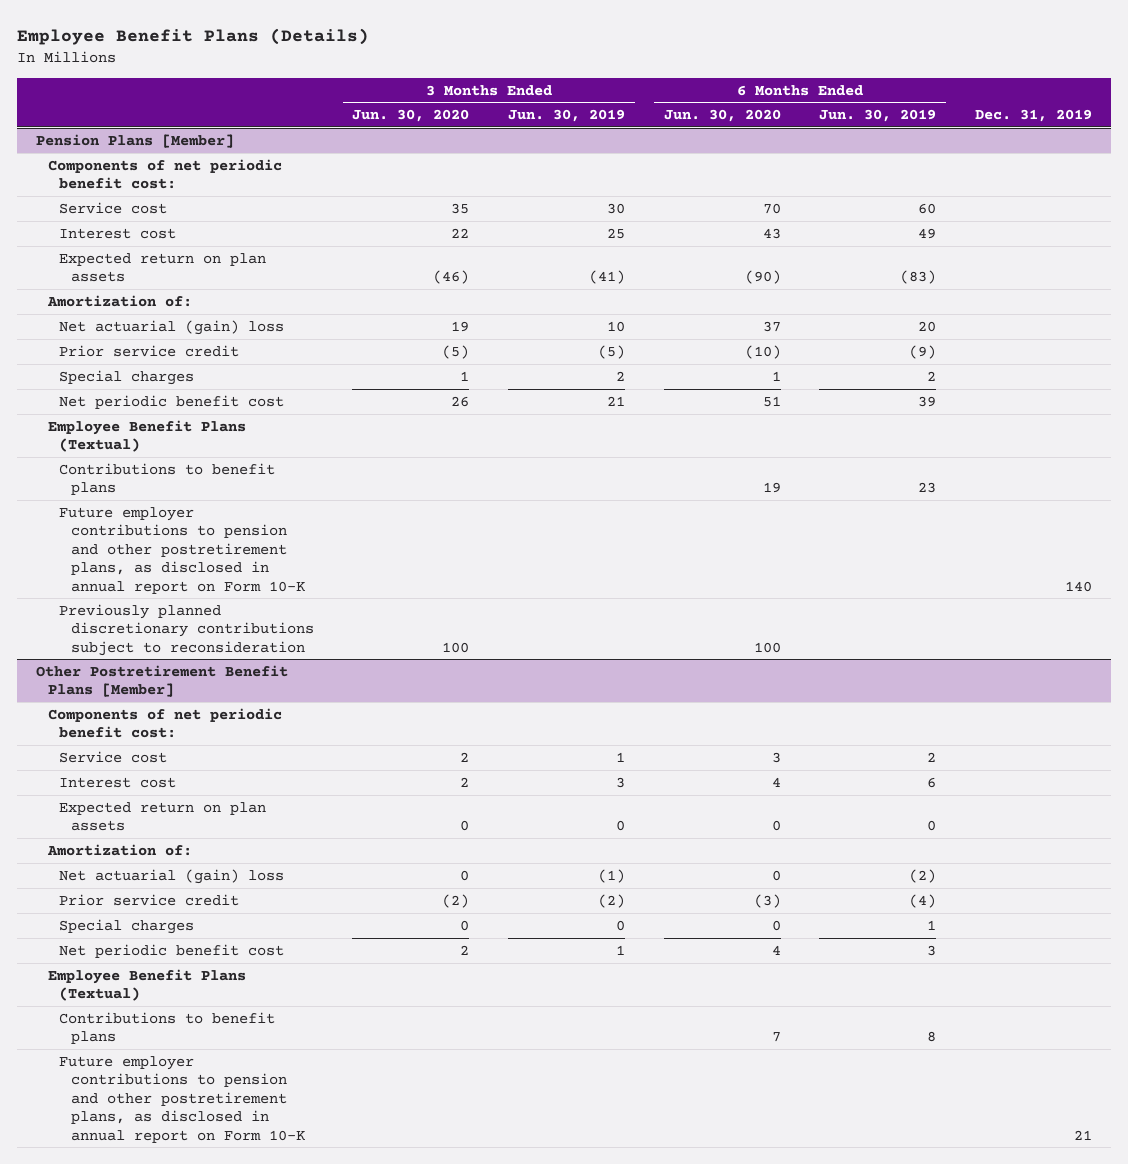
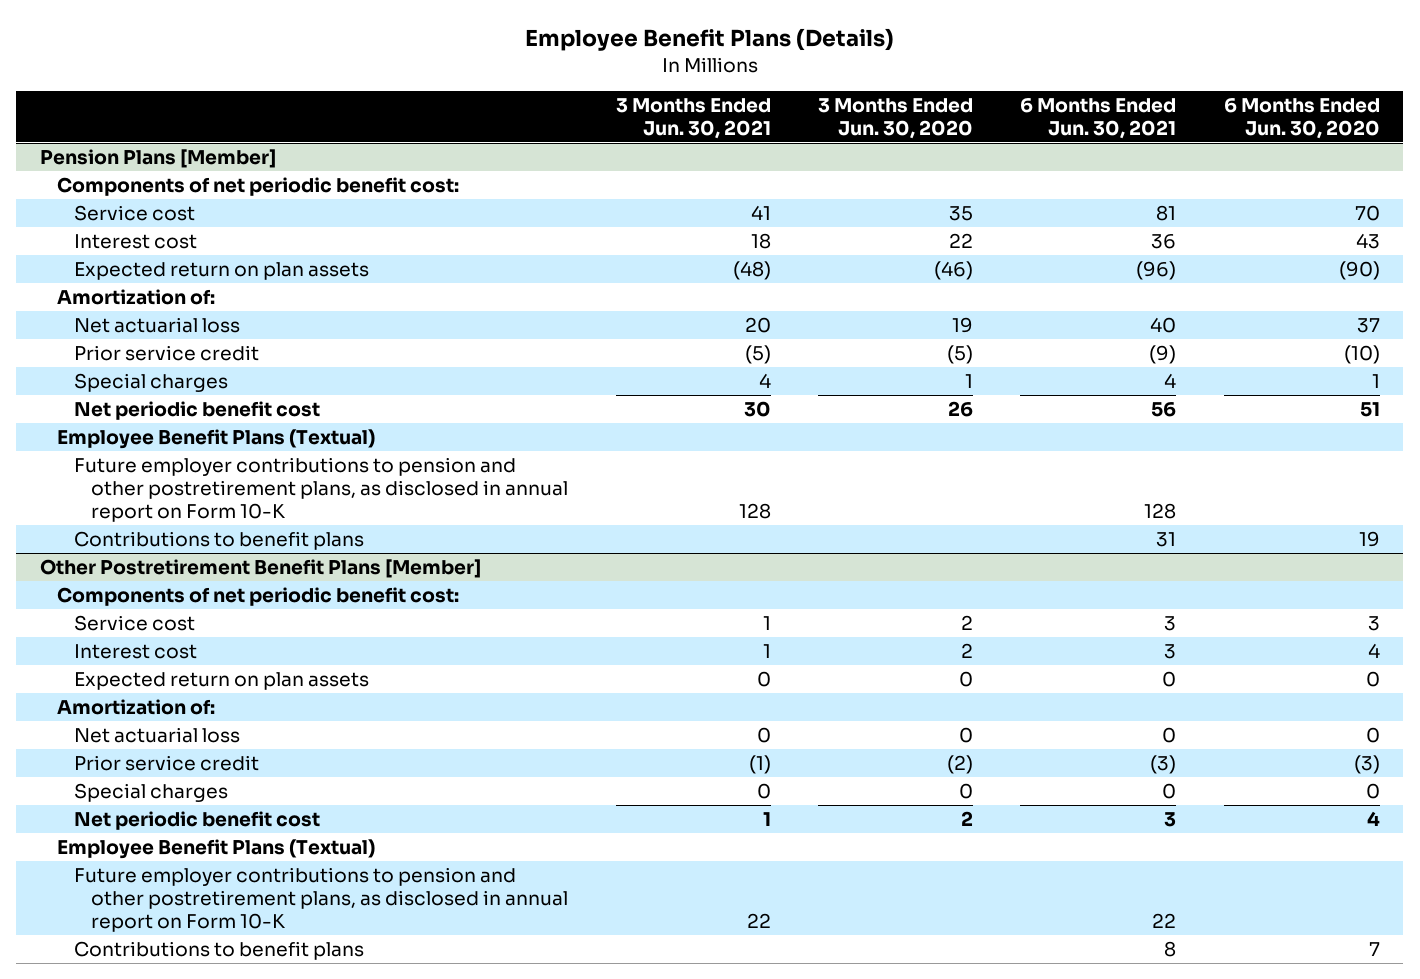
- | 3 Months Ended Jun. 30, 2020 | 3 Months Ended Jun. 30, 2019 | 6 Months Ended Jun. 30, 2020 | 6 Months Ended Jun. 30, 2019 | Dec. 31, 2019
+ | 3 Months Ended Jun. 30, 2021 | 3 Months Ended Jun. 30, 2020 | 6 Months Ended Jun. 30, 2021 | 6 Months Ended Jun. 30, 2020
@ Pension Plans [Member]
- Net actuarial (gain) loss | 19 | 10 | 37 | 20 |
+ Net actuarial loss | 20 | 19 | 40 | 37
- Previously planned discretionary contributions subject to reconsideration | 100 | | 100 | |
moved down: Contributions to benefit plans | | | 31 | 19
@ Other Postretirement Benefit Plans [Member]
- Net actuarial (gain) loss | 0 | (1) | 0 | (2) |
+ Net actuarial loss | 0 | 0 | 0 | 0
moved down: Contributions to benefit plans | | | 8 | 7

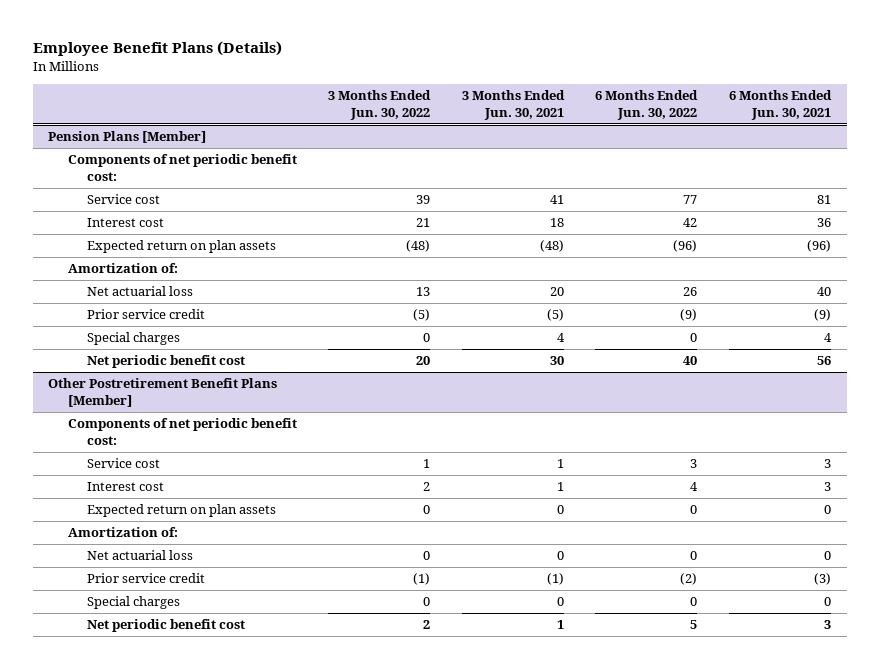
- | 3 Months Ended Jun. 30, 2021 | 3 Months Ended Jun. 30, 2020 | 6 Months Ended Jun. 30, 2021 | 6 Months Ended Jun. 30, 2020
+ | 3 Months Ended Jun. 30, 2022 | 3 Months Ended Jun. 30, 2021 | 6 Months Ended Jun. 30, 2022 | 6 Months Ended Jun. 30, 2021
@ Pension Plans [Member]
- Employee Benefit Plans (Textual)
- Future employer contributions to pension and other postretirement plans, as disclosed in annual report on Form 10-K | 128 | | 128 |
- Contributions to benefit plans | | | 31 | 19
@ Other Postretirement Benefit Plans [Member]
- Employee Benefit Plans (Textual)
- Future employer contributions to pension and other postretirement plans, as disclosed in annual report on Form 10-K | 22 | | 22 |
- Contributions to benefit plans | | | 8 | 7

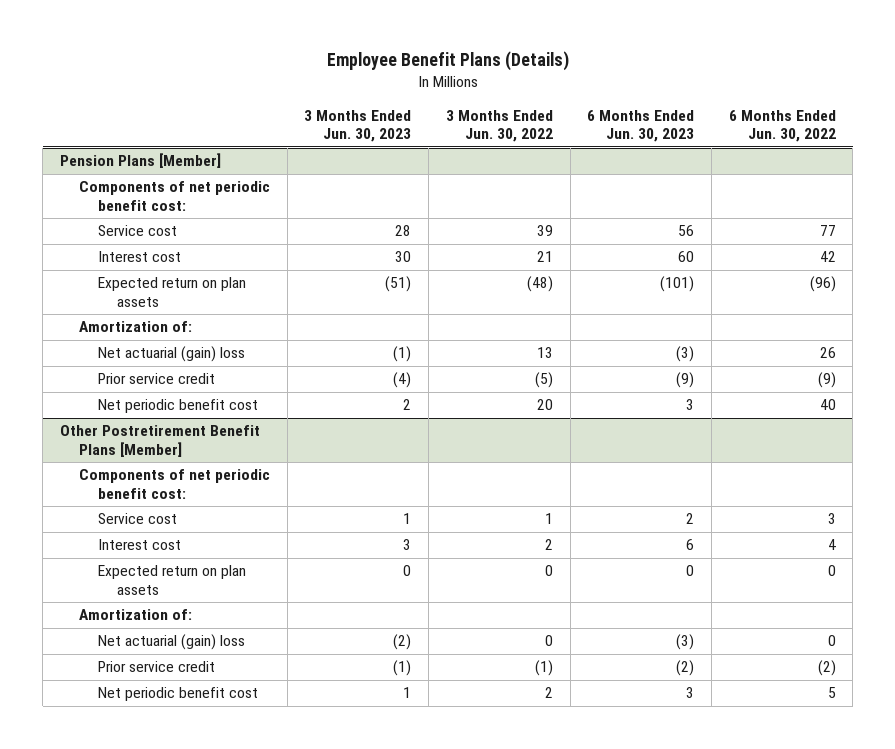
- | 3 Months Ended Jun. 30, 2022 | 3 Months Ended Jun. 30, 2021 | 6 Months Ended Jun. 30, 2022 | 6 Months Ended Jun. 30, 2021
+ | 3 Months Ended Jun. 30, 2023 | 3 Months Ended Jun. 30, 2022 | 6 Months Ended Jun. 30, 2023 | 6 Months Ended Jun. 30, 2022
@ Pension Plans [Member]
- Net actuarial loss | 13 | 20 | 26 | 40
+ Net actuarial (gain) loss | (1) | 13 | (3) | 26
- Special charges | 0 | 4 | 0 | 4
@ Other Postretirement Benefit Plans [Member]
- Net actuarial loss | 0 | 0 | 0 | 0
+ Net actuarial (gain) loss | (2) | 0 | (3) | 0
- Special charges | 0 | 0 | 0 | 0

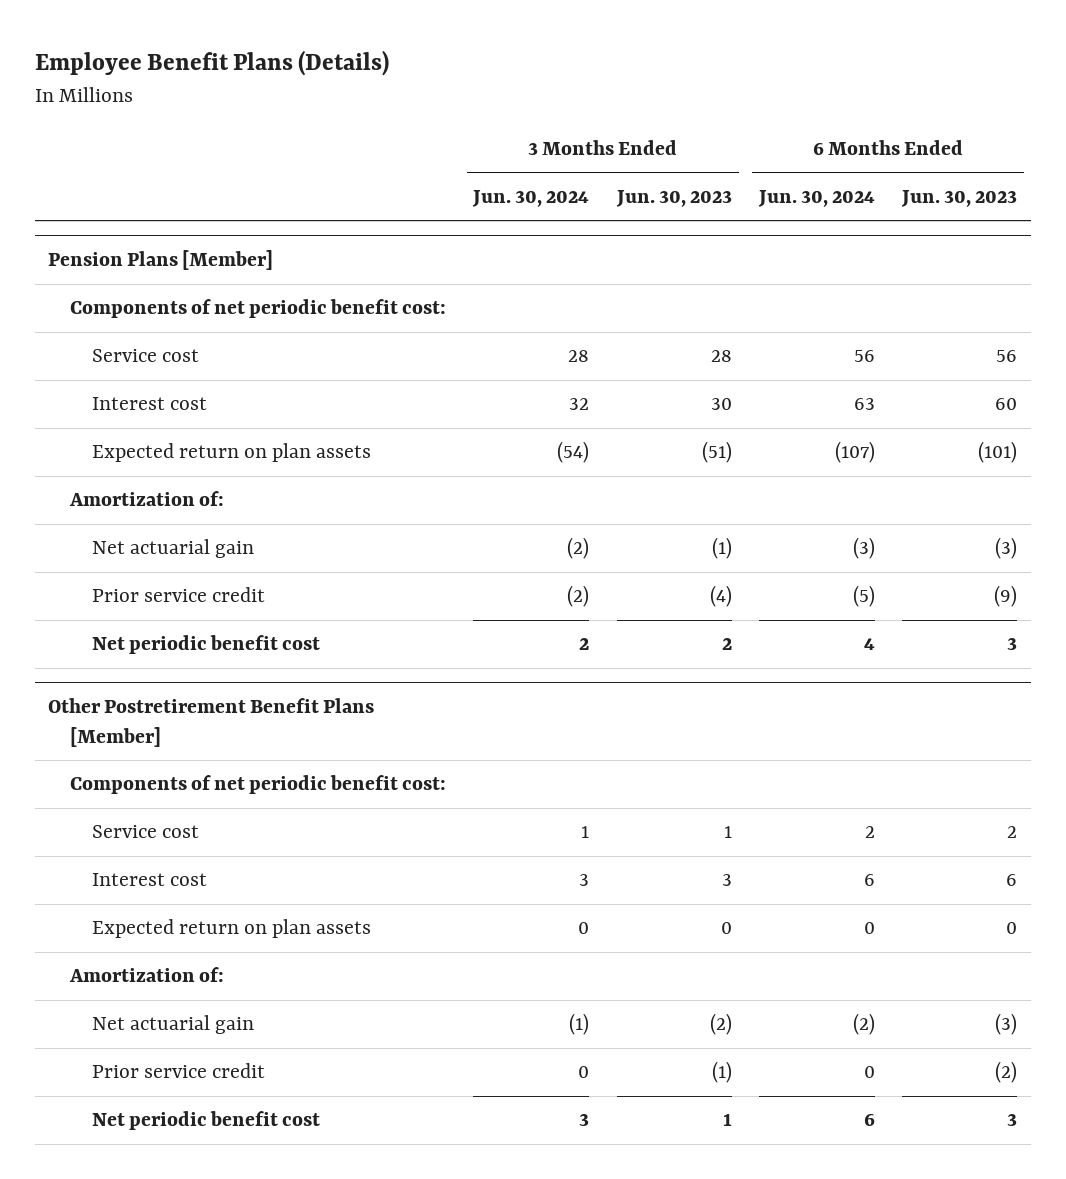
- | 3 Months Ended Jun. 30, 2023 | 3 Months Ended Jun. 30, 2022 | 6 Months Ended Jun. 30, 2023 | 6 Months Ended Jun. 30, 2022
+ | 3 Months Ended Jun. 30, 2024 | 3 Months Ended Jun. 30, 2023 | 6 Months Ended Jun. 30, 2024 | 6 Months Ended Jun. 30, 2023
@ Pension Plans [Member]
- Net actuarial (gain) loss | (1) | 13 | (3) | 26
+ Net actuarial gain | (2) | (1) | (3) | (3)
@ Other Postretirement Benefit Plans [Member]
- Net actuarial (gain) loss | (2) | 0 | (3) | 0
+ Net actuarial gain | (1) | (2) | (2) | (3)

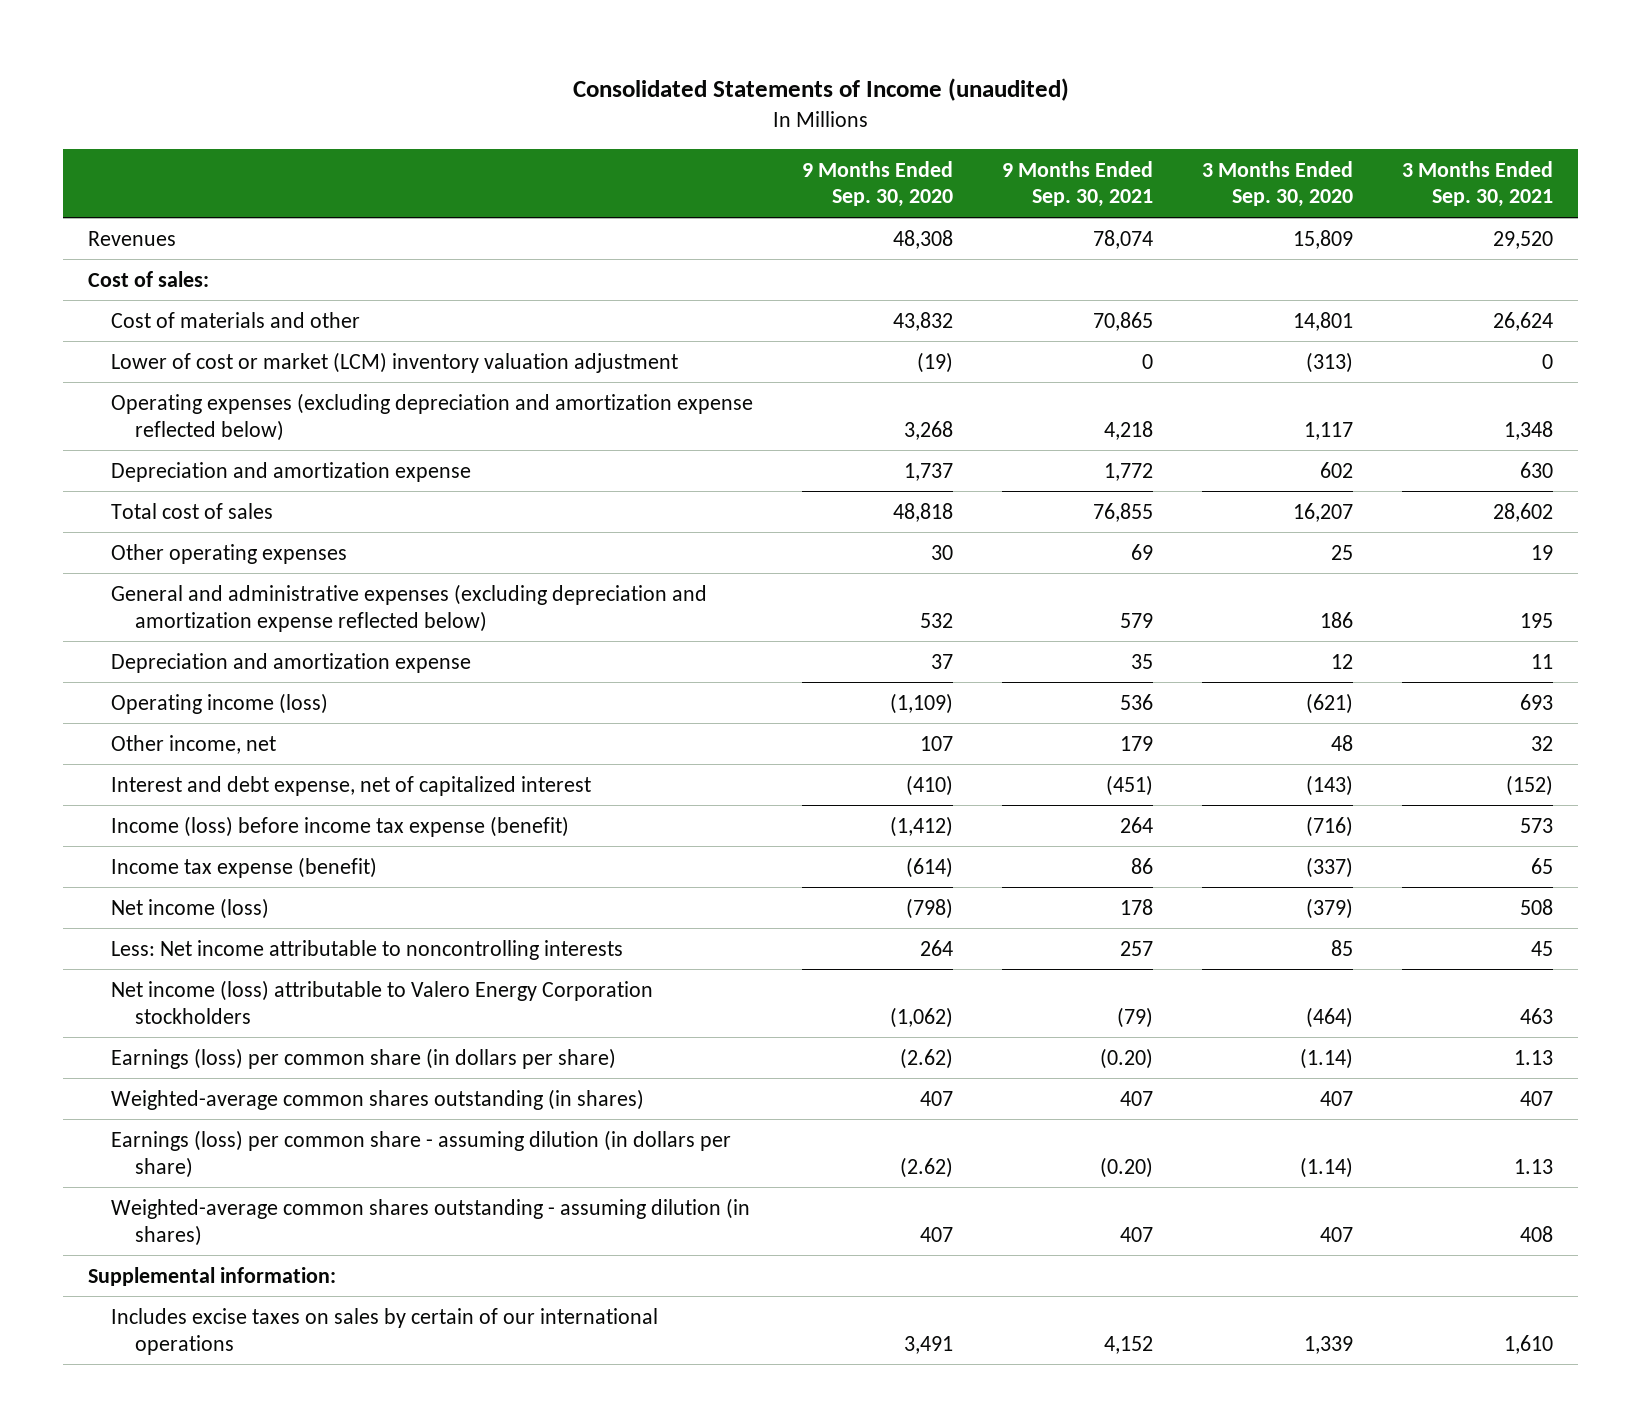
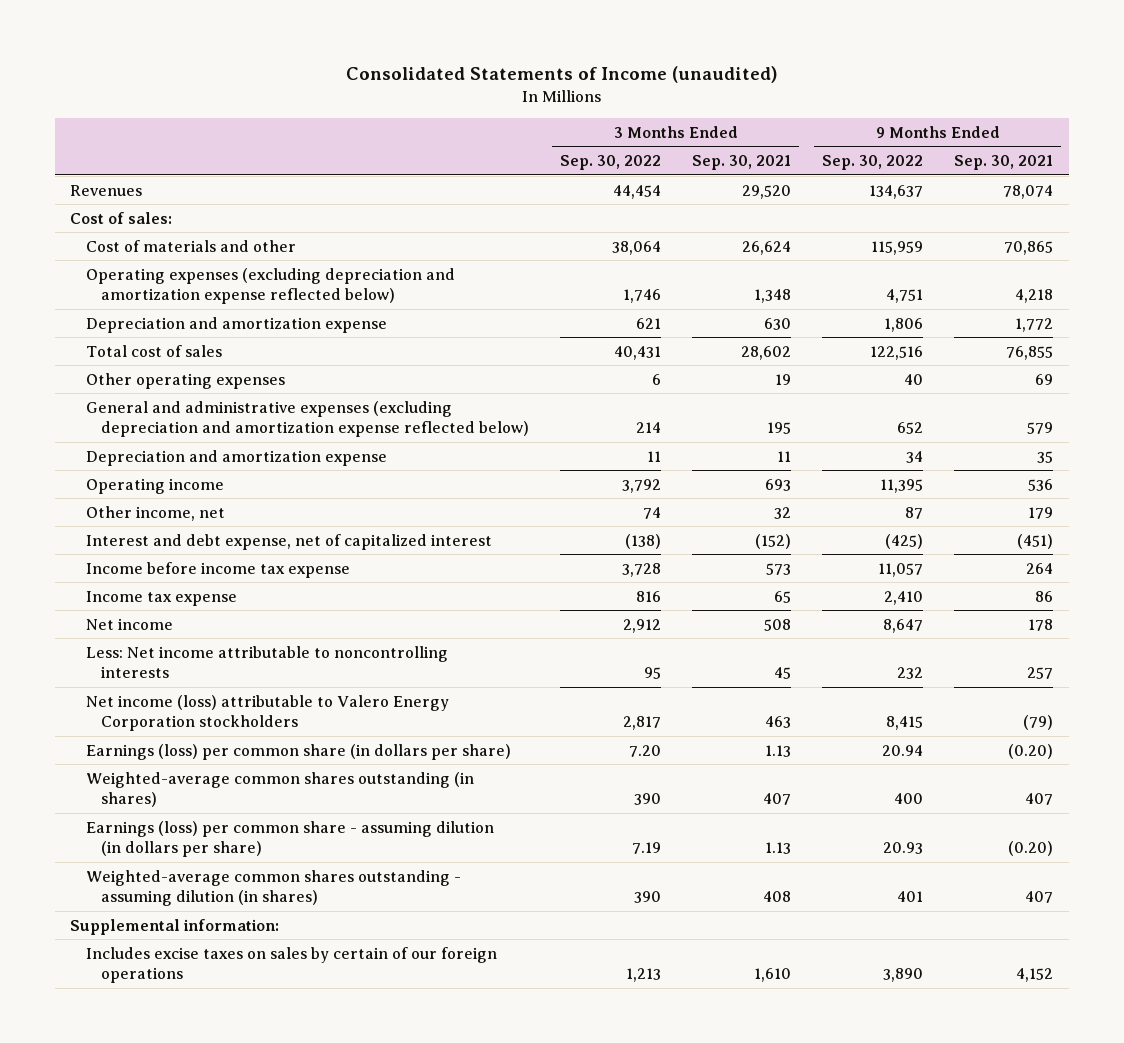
- | 9 Months Ended Sep. 30, 2020 | 9 Months Ended Sep. 30, 2021 | 3 Months Ended Sep. 30, 2020 | 3 Months Ended Sep. 30, 2021
+ | 3 Months Ended Sep. 30, 2022 | 3 Months Ended Sep. 30, 2021 | 9 Months Ended Sep. 30, 2022 | 9 Months Ended Sep. 30, 2021
- Lower of cost or market (LCM) inventory valuation adjustment | (19) | 0 | (313) | 0
- Operating income (loss) | (1,109) | 536 | (621) | 693
+ Operating income | 3,792 | 693 | 11,395 | 536
- Income (loss) before income tax expense (benefit) | (1,412) | 264 | (716) | 573
- Income tax expense (benefit) | (614) | 86 | (337) | 65
- Net income (loss) | (798) | 178 | (379) | 508
+ Income before income tax expense | 3,728 | 573 | 11,057 | 264
+ Income tax expense | 816 | 65 | 2,410 | 86
+ Net income | 2,912 | 508 | 8,647 | 178
- Includes excise taxes on sales by certain of our international operations | 3,491 | 4,152 | 1,339 | 1,610
+ Includes excise taxes on sales by certain of our foreign operations | 1,213 | 1,610 | 3,890 | 4,152

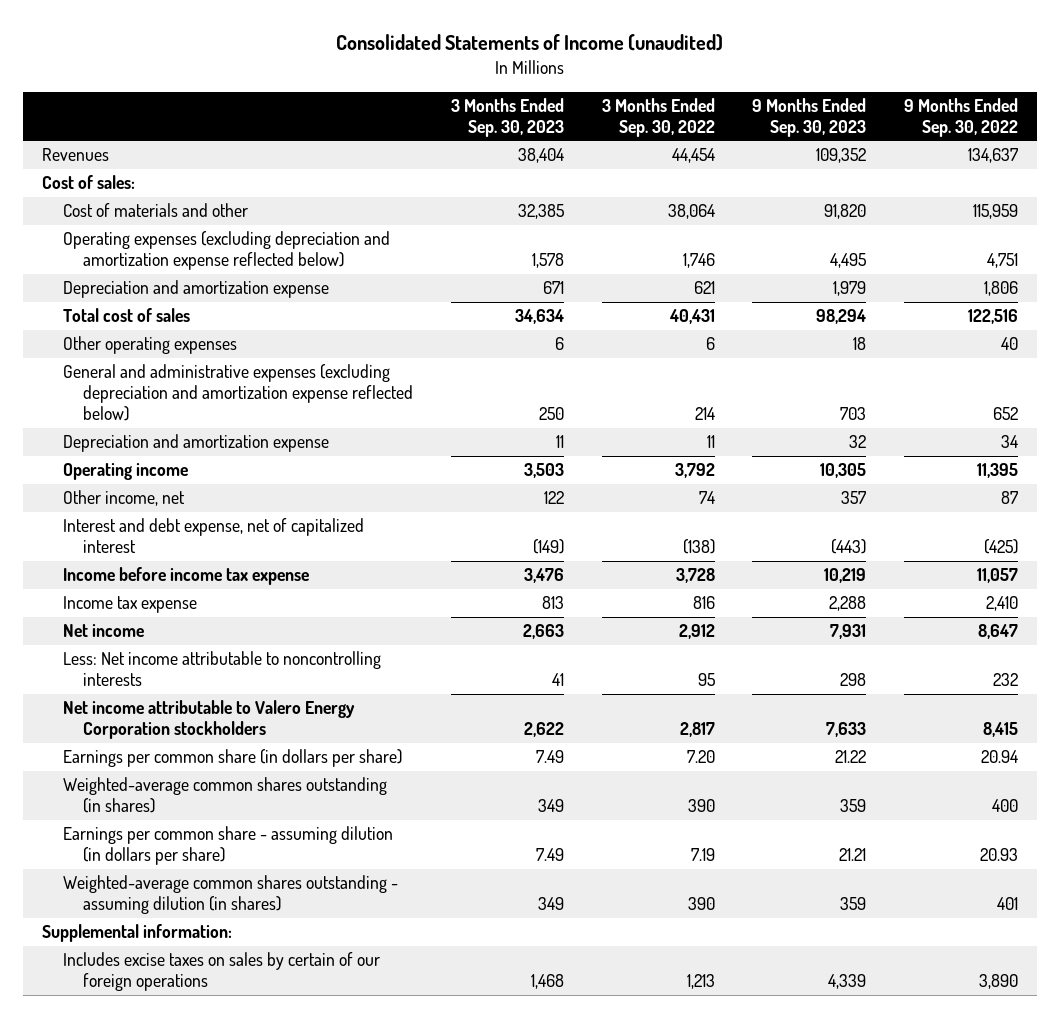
- | 3 Months Ended Sep. 30, 2022 | 3 Months Ended Sep. 30, 2021 | 9 Months Ended Sep. 30, 2022 | 9 Months Ended Sep. 30, 2021
+ | 3 Months Ended Sep. 30, 2023 | 3 Months Ended Sep. 30, 2022 | 9 Months Ended Sep. 30, 2023 | 9 Months Ended Sep. 30, 2022
- Net income (loss) attributable to Valero Energy Corporation stockholders | 2,817 | 463 | 8,415 | (79)
- Earnings (loss) per common share (in dollars per share) | 7.20 | 1.13 | 20.94 | (0.20)
+ Net income attributable to Valero Energy Corporation stockholders | 2,622 | 2,817 | 7,633 | 8,415
+ Earnings per common share (in dollars per share) | 7.49 | 7.20 | 21.22 | 20.94
- Earnings (loss) per common share - assuming dilution (in dollars per share) | 7.19 | 1.13 | 20.93 | (0.20)
+ Earnings per common share - assuming dilution (in dollars per share) | 7.49 | 7.19 | 21.21 | 20.93

